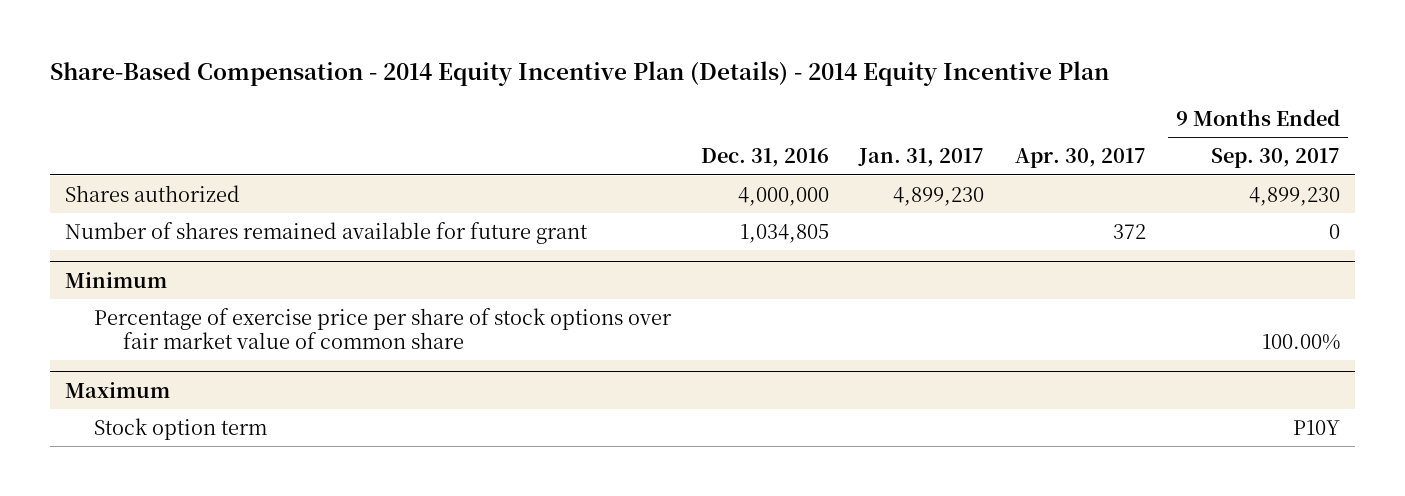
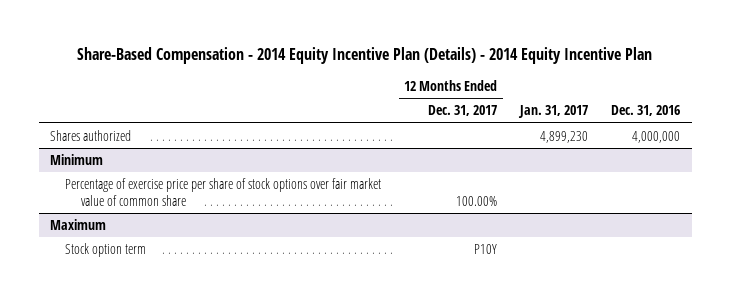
- | Dec. 31, 2016 | Jan. 31, 2017 | Apr. 30, 2017 | 9 Months Ended Sep. 30, 2017
+ | 12 Months Ended Dec. 31, 2017 | Jan. 31, 2017 | Dec. 31, 2016
- Number of shares remained available for future grant | 1,034,805 | | 372 | 0

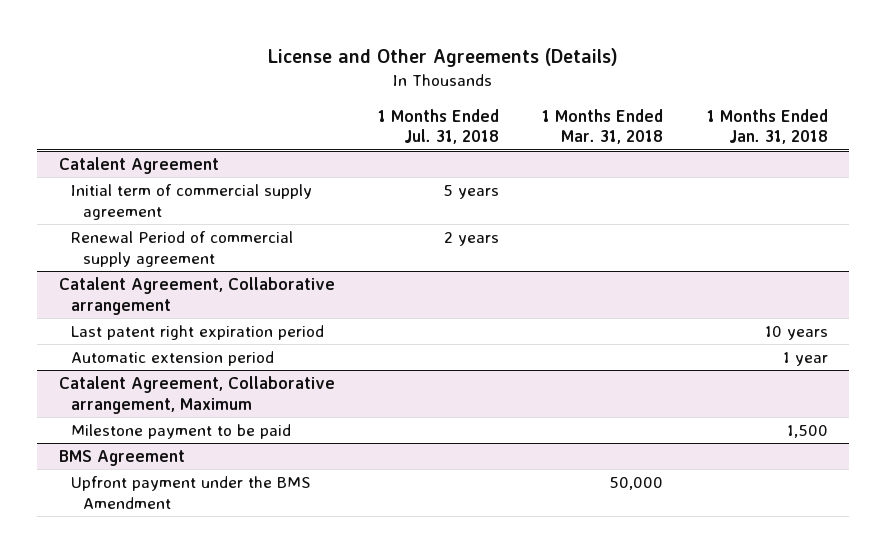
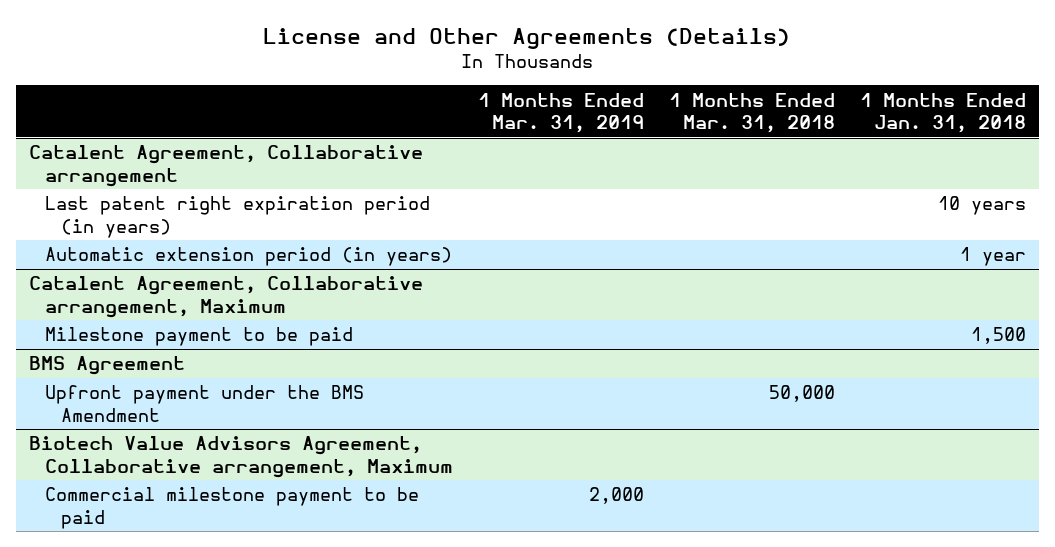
- | 1 Months Ended Jul. 31, 2018 | 1 Months Ended Mar. 31, 2018 | 1 Months Ended Jan. 31, 2018
+ | 1 Months Ended Mar. 31, 2019 | 1 Months Ended Mar. 31, 2018 | 1 Months Ended Jan. 31, 2018
- Catalent Agreement
- Initial term of commercial supply agreement | 5 years | |
- Renewal Period of commercial supply agreement | 2 years | |
@ Catalent Agreement, Collaborative arrangement
- Last patent right expiration period | | | 10 years
- Automatic extension period | | | 1 year
+ Last patent right expiration period (in years) | | | 10 years
+ Automatic extension period (in years) | | | 1 year
+ Biotech Value Advisors Agreement, Collaborative arrangement, Maximum
+ Commercial milestone payment to be paid | 2,000 | |

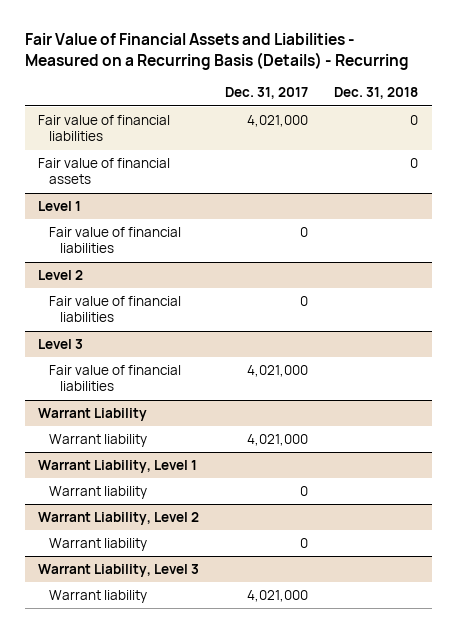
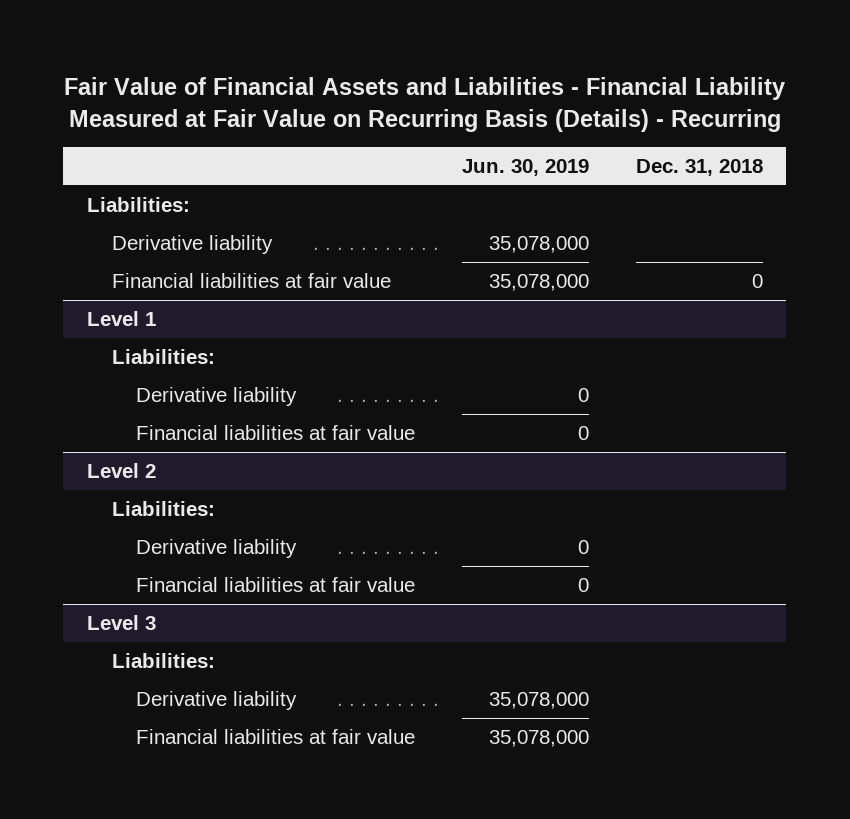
- Fair Value of Financial Assets and Liabilities - Measured on a Recurring Basis (Details) - Recurring
+ Fair Value of Financial Assets and Liabilities - Financial Liability Measured at Fair Value on Recurring Basis (Details) - Recurring
- | Dec. 31, 2017 | Dec. 31, 2018
+ | Jun. 30, 2019 | Dec. 31, 2018
- Fair value of financial liabilities | 4,021,000 | 0
- Fair value of financial assets | | 0
+ Liabilities:
+ Derivative liability | 35,078,000 |
+ Financial liabilities at fair value | 35,078,000 | 0
@ Level 1
- Fair value of financial liabilities | 0 |
+ Liabilities:
+ Derivative liability | 0 |
+ Financial liabilities at fair value | 0 |
@ Level 2
- Fair value of financial liabilities | 0 |
+ Liabilities:
+ Derivative liability | 0 |
+ Financial liabilities at fair value | 0 |
@ Level 3
- Fair value of financial liabilities | 4,021,000 |
- Warrant Liability
- Warrant liability | 4,021,000 |
- Warrant Liability, Level 1
- Warrant liability | 0 |
- Warrant Liability, Level 2
- Warrant liability | 0 |
- Warrant Liability, Level 3
- Warrant liability | 4,021,000 |
@ Level 3
+ Liabilities:
+ Derivative liability | 35,078,000 |
+ Financial liabilities at fair value | 35,078,000 |

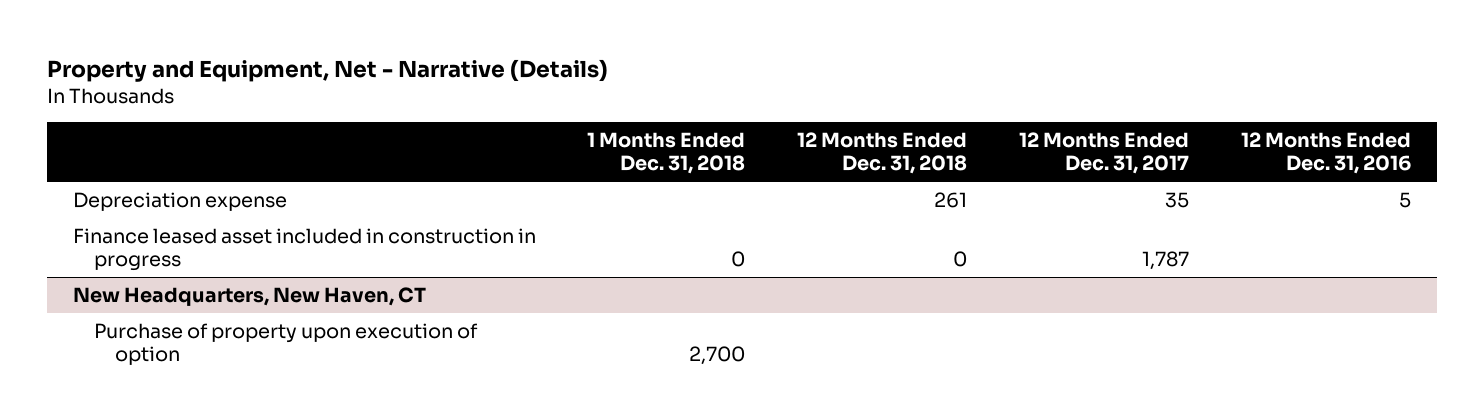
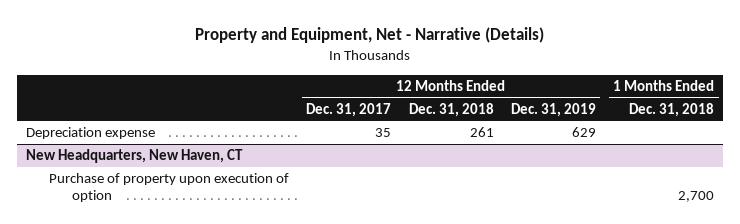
- | 1 Months Ended Dec. 31, 2018 | 12 Months Ended Dec. 31, 2018 | 12 Months Ended Dec. 31, 2017 | 12 Months Ended Dec. 31, 2016
+ | 12 Months Ended Dec. 31, 2017 | 12 Months Ended Dec. 31, 2018 | 12 Months Ended Dec. 31, 2019 | 1 Months Ended Dec. 31, 2018
- Finance leased asset included in construction in progress | 0 | 0 | 1,787 |

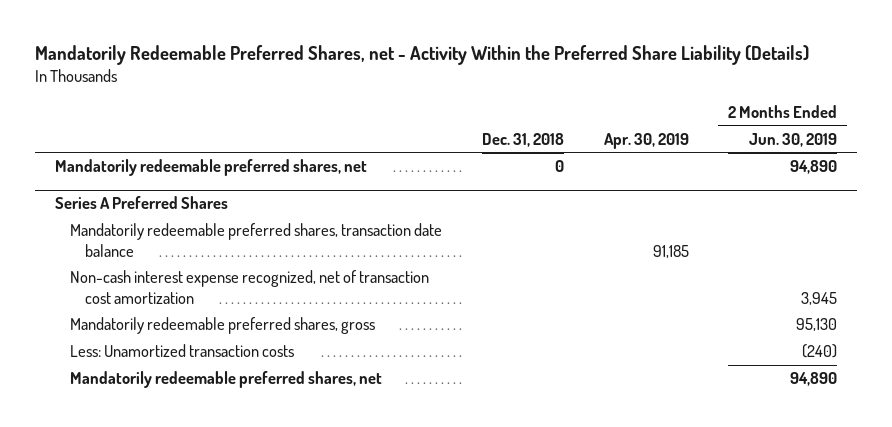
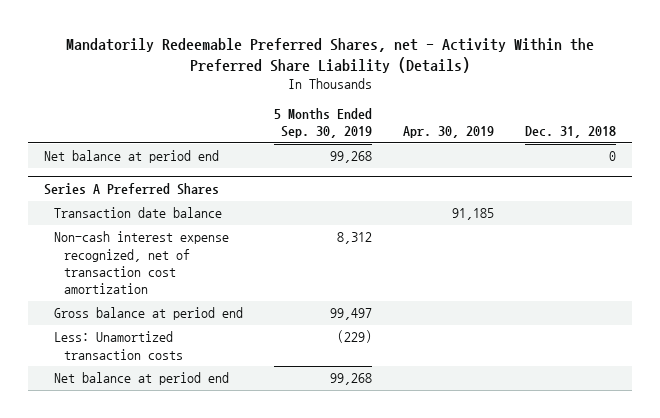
- | Dec. 31, 2018 | Apr. 30, 2019 | 2 Months Ended Jun. 30, 2019
+ | 5 Months Ended Sep. 30, 2019 | Apr. 30, 2019 | Dec. 31, 2018
- Mandatorily redeemable preferred shares, net | 0 | | 94,890
+ Net balance at period end | 99,268 | | 0
@ Series A Preferred Shares
- Mandatorily redeemable preferred shares, transaction date balance | | 91,185 |
+ Transaction date balance | | 91,185 |
- Mandatorily redeemable preferred shares, gross | | | 95,130
+ Gross balance at period end | 99,497 | |
- Mandatorily redeemable preferred shares, net | | | 94,890
+ Net balance at period end | 99,268 | |

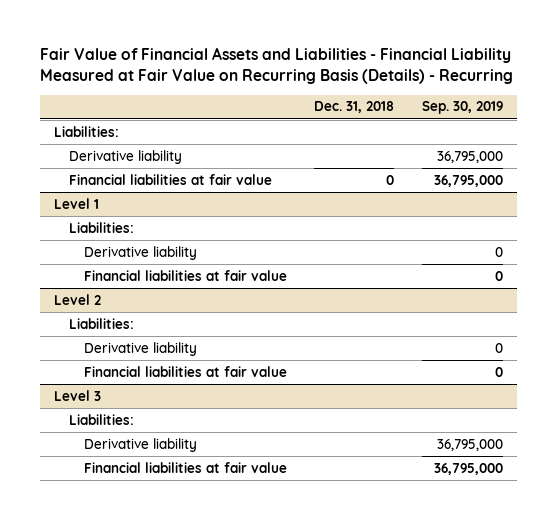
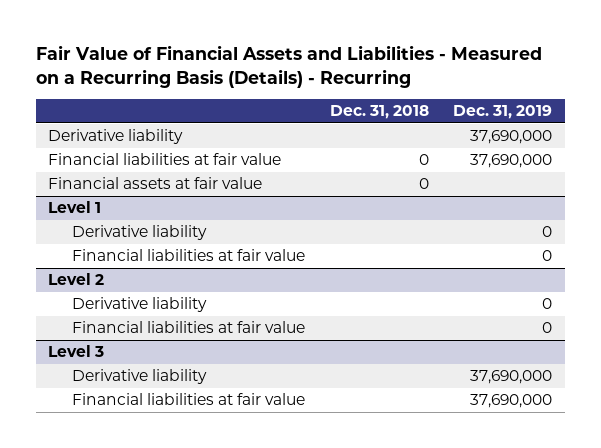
- Fair Value of Financial Assets and Liabilities - Financial Liability Measured at Fair Value on Recurring Basis (Details) - Recurring
+ Fair Value of Financial Assets and Liabilities - Measured on a Recurring Basis (Details) - Recurring
- | Dec. 31, 2018 | Sep. 30, 2019
+ | Dec. 31, 2018 | Dec. 31, 2019
- Liabilities:
+ Financial assets at fair value | 0 |
@ Level 1
- Liabilities:
@ Level 2
- Liabilities:
@ Level 3
- Liabilities:

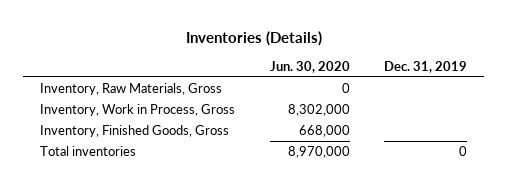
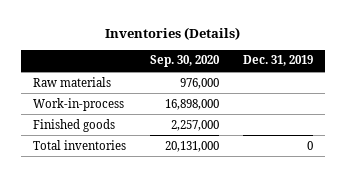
- | Jun. 30, 2020 | Dec. 31, 2019
+ | Sep. 30, 2020 | Dec. 31, 2019
- Inventory, Raw Materials, Gross | 0 |
- Inventory, Work in Process, Gross | 8,302,000 |
- Inventory, Finished Goods, Gross | 668,000 |
+ Raw materials | 976,000 |
+ Work-in-process | 16,898,000 |
+ Finished goods | 2,257,000 |

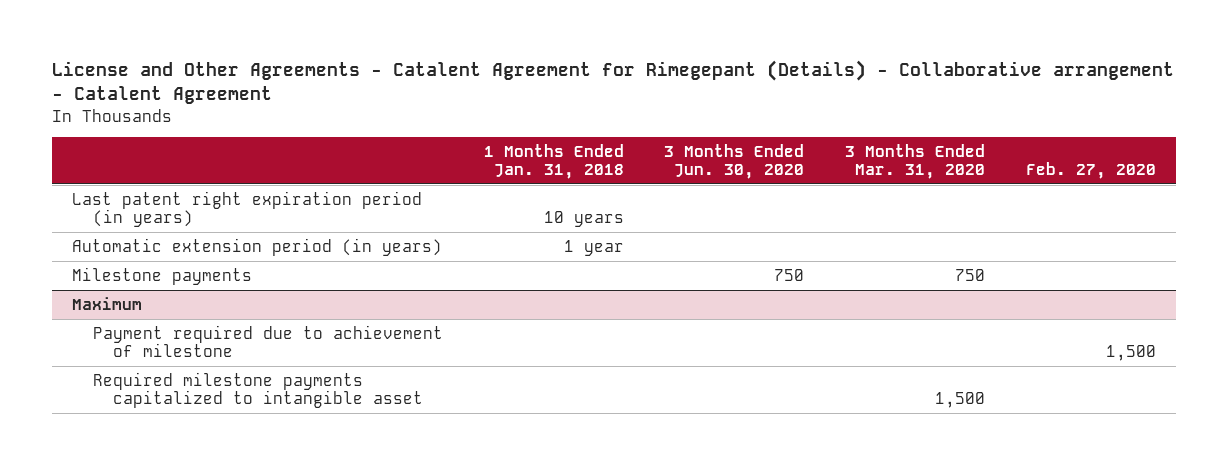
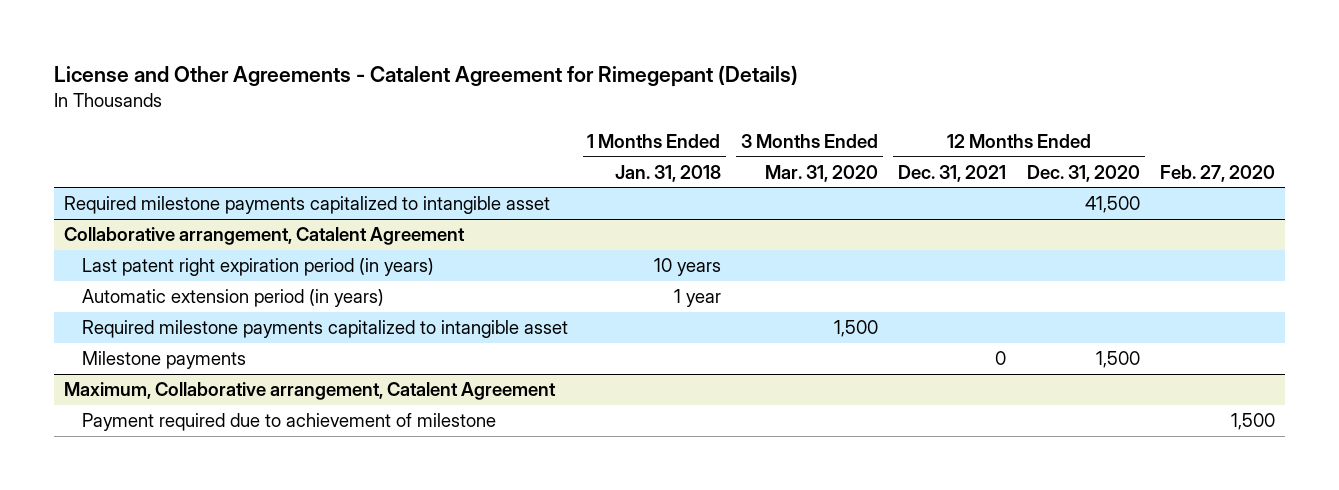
- License and Other Agreements - Catalent Agreement for Rimegepant (Details) - Collaborative arrangement - Catalent Agreement
+ License and Other Agreements - Catalent Agreement for Rimegepant (Details)
- | 1 Months Ended Jan. 31, 2018 | 3 Months Ended Jun. 30, 2020 | 3 Months Ended Mar. 31, 2020 | Feb. 27, 2020
+ | 1 Months Ended Jan. 31, 2018 | 3 Months Ended Mar. 31, 2020 | 12 Months Ended Dec. 31, 2021 | 12 Months Ended Dec. 31, 2020 | Feb. 27, 2020
- Last patent right expiration period (in years) | 10 years | | |
- Automatic extension period (in years) | 1 year | | |
- Milestone payments | | 750 | 750 |
- Maximum
+ Required milestone payments capitalized to intangible asset | | | | 41,500 |
+ Collaborative arrangement, Catalent Agreement
+ Last patent right expiration period (in years) | 10 years | | | |
+ Automatic extension period (in years) | 1 year | | | |
+ Required milestone payments capitalized to intangible asset | | 1,500 | | |
+ Milestone payments | | | 0 | 1,500 |
+ Maximum, Collaborative arrangement, Catalent Agreement
- Required milestone payments capitalized to intangible asset | | | 1,500 |

